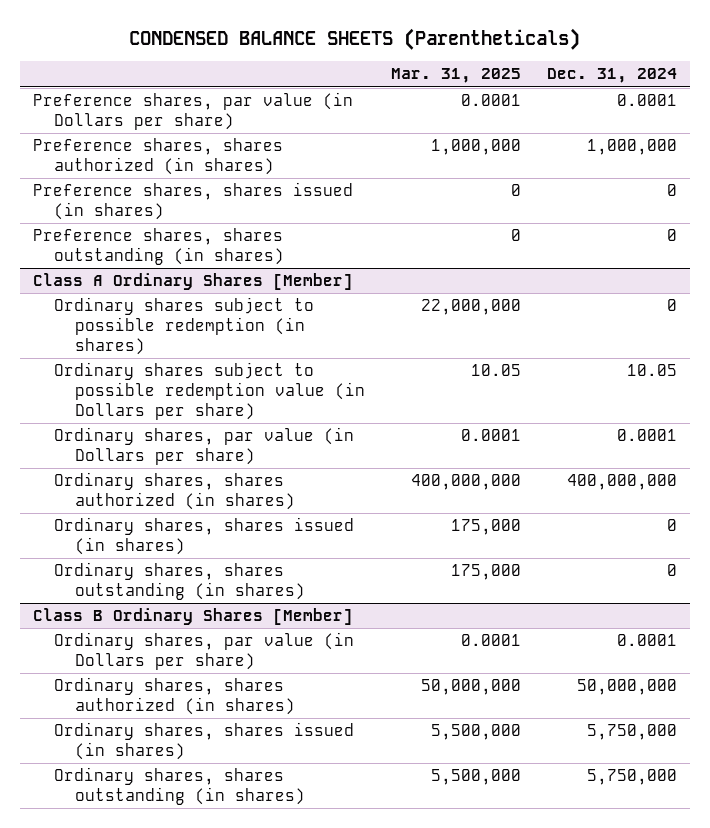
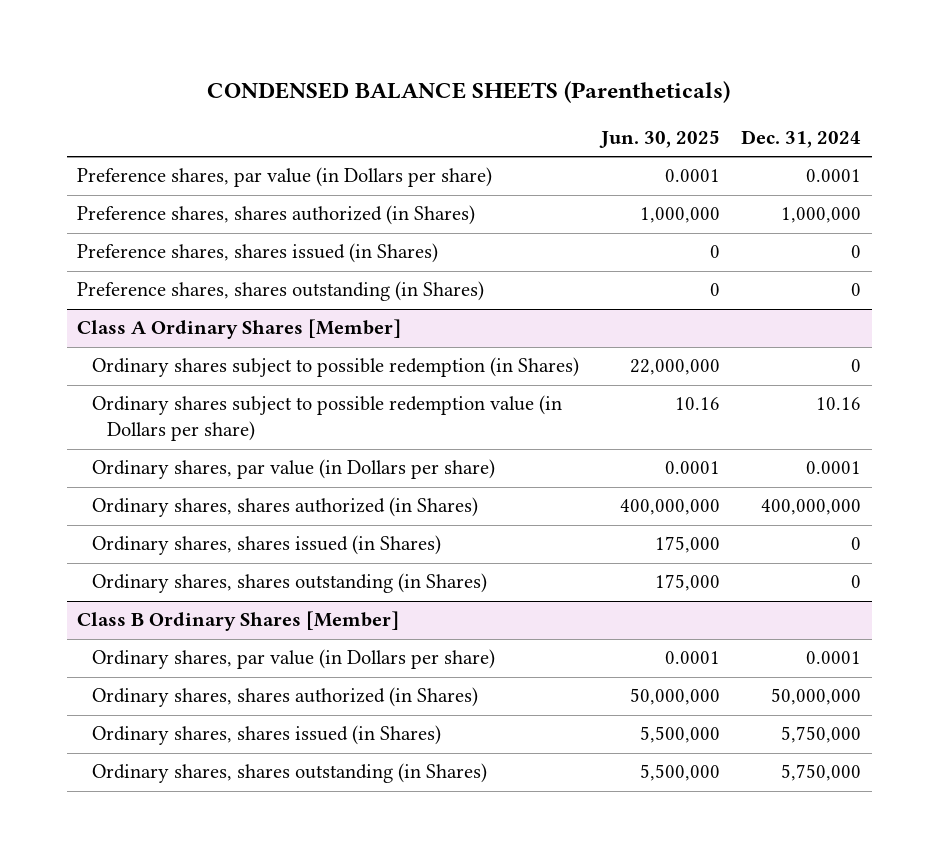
- | Mar. 31, 2025 | Dec. 31, 2024
+ | Jun. 30, 2025 | Dec. 31, 2024
- Preference shares, shares authorized (in shares) | 1,000,000 | 1,000,000
- Preference shares, shares issued (in shares) | 0 | 0
- Preference shares, shares outstanding (in shares) | 0 | 0
+ Preference shares, shares authorized (in Shares) | 1,000,000 | 1,000,000
+ Preference shares, shares issued (in Shares) | 0 | 0
+ Preference shares, shares outstanding (in Shares) | 0 | 0
@ Class A Ordinary Shares [Member]
- Ordinary shares subject to possible redemption (in shares) | 22,000,000 | 0
- Ordinary shares subject to possible redemption value (in Dollars per share) | 10.05 | 10.05
+ Ordinary shares subject to possible redemption (in Shares) | 22,000,000 | 0
+ Ordinary shares subject to possible redemption value (in Dollars per share) | 10.16 | 10.16
- Ordinary shares, shares authorized (in shares) | 400,000,000 | 400,000,000
- Ordinary shares, shares issued (in shares) | 175,000 | 0
- Ordinary shares, shares outstanding (in shares) | 175,000 | 0
+ Ordinary shares, shares authorized (in Shares) | 400,000,000 | 400,000,000
+ Ordinary shares, shares issued (in Shares) | 175,000 | 0
+ Ordinary shares, shares outstanding (in Shares) | 175,000 | 0
@ Class B Ordinary Shares [Member]
- Ordinary shares, shares authorized (in shares) | 50,000,000 | 50,000,000
- Ordinary shares, shares issued (in shares) | 5,500,000 | 5,750,000
- Ordinary shares, shares outstanding (in shares) | 5,500,000 | 5,750,000
+ Ordinary shares, shares authorized (in Shares) | 50,000,000 | 50,000,000
+ Ordinary shares, shares issued (in Shares) | 5,500,000 | 5,750,000
+ Ordinary shares, shares outstanding (in Shares) | 5,500,000 | 5,750,000

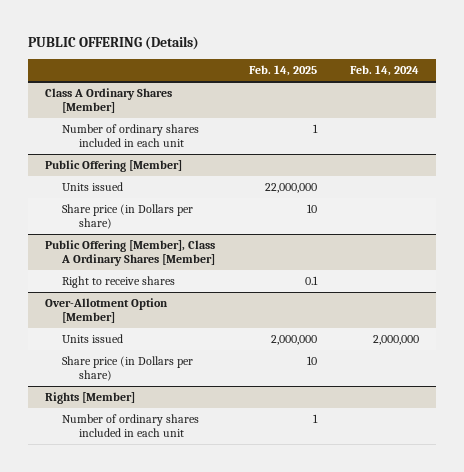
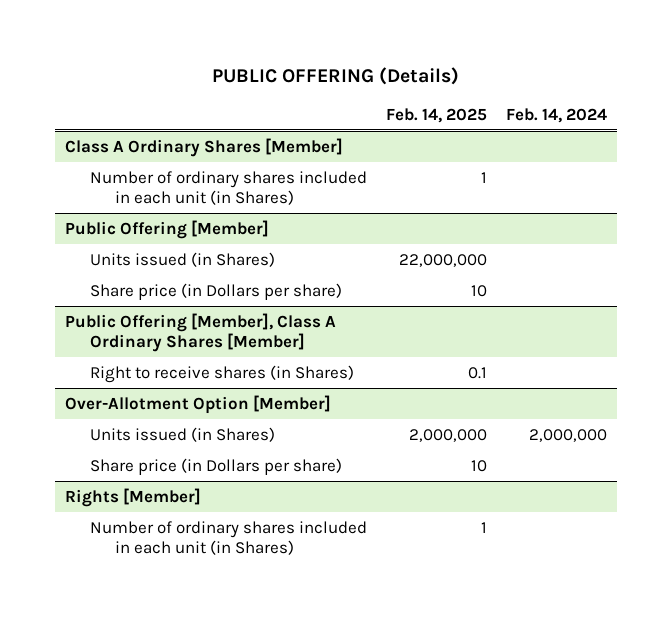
@ Class A Ordinary Shares [Member]
- Number of ordinary shares included in each unit | 1 |
+ Number of ordinary shares included in each unit (in Shares) | 1 |
@ Public Offering [Member]
- Units issued | 22,000,000 |
+ Units issued (in Shares) | 22,000,000 |
@ Public Offering [Member], Class A Ordinary Shares [Member]
- Right to receive shares | 0.1 |
+ Right to receive shares (in Shares) | 0.1 |
@ Over-Allotment Option [Member]
- Units issued | 2,000,000 | 2,000,000
+ Units issued (in Shares) | 2,000,000 | 2,000,000
@ Rights [Member]
- Number of ordinary shares included in each unit | 1 |
+ Number of ordinary shares included in each unit (in Shares) | 1 |

